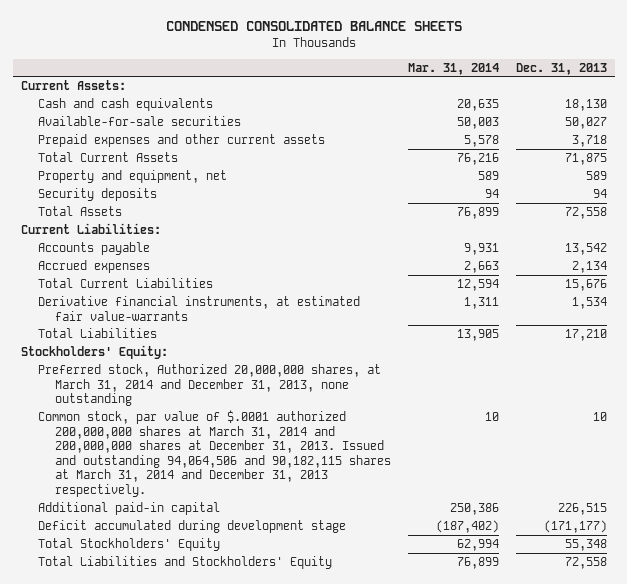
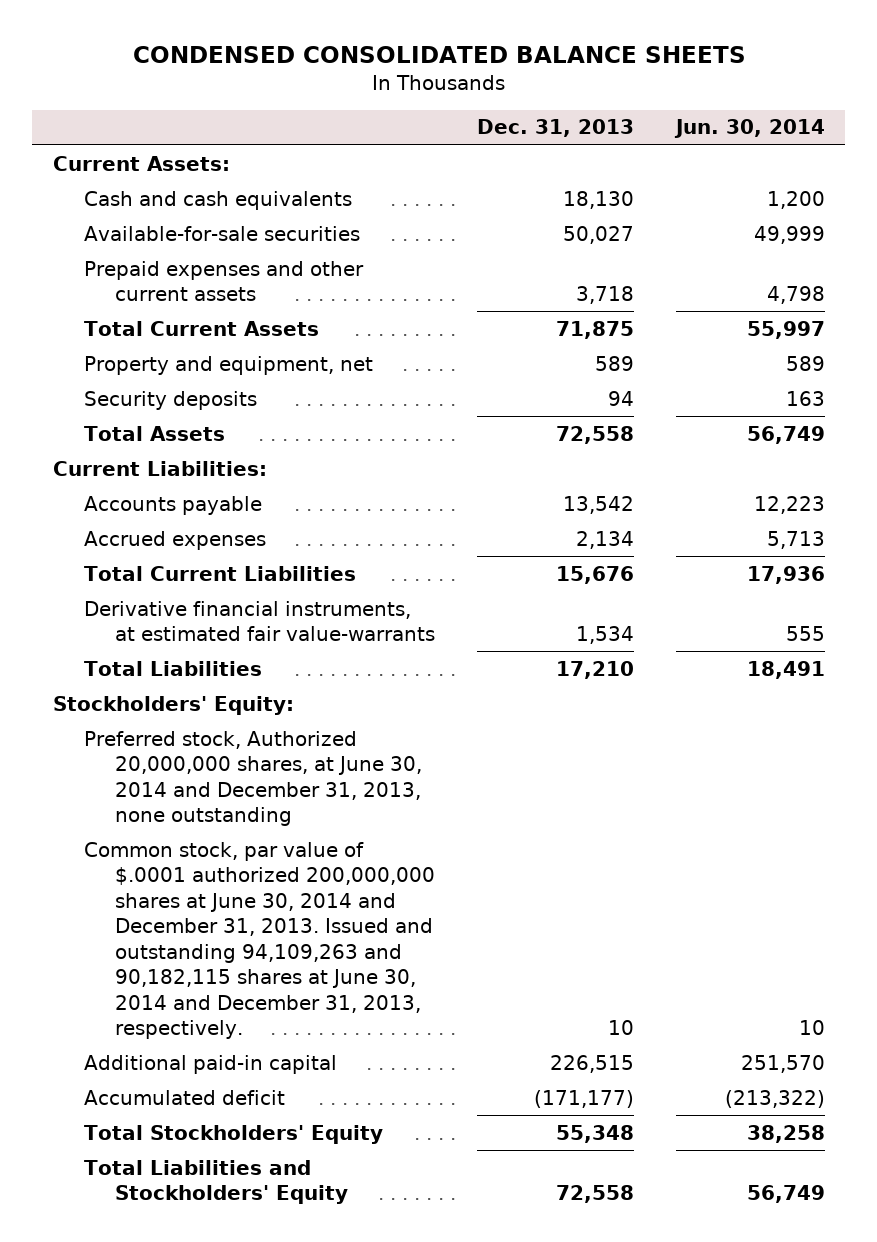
- | Mar. 31, 2014 | Dec. 31, 2013
+ | Dec. 31, 2013 | Jun. 30, 2014
- Preferred stock, Authorized 20,000,000 shares, at March 31, 2014 and December 31, 2013, none outstanding
- Common stock, par value of $.0001 authorized 200,000,000 shares at March 31, 2014 and 200,000,000 shares at December 31, 2013. Issued and outstanding 94,064,506 and 90,182,115 shares at March 31, 2014 and December 31, 2013 respectively. | 10 | 10
+ Preferred stock, Authorized 20,000,000 shares, at June 30, 2014 and December 31, 2013, none outstanding
+ Common stock, par value of $.0001 authorized 200,000,000 shares at June 30, 2014 and December 31, 2013. Issued and outstanding 94,109,263 and 90,182,115 shares at June 30, 2014 and December 31, 2013, respectively. | 10 | 10
- Deficit accumulated during development stage | (187,402) | (171,177)
+ Accumulated deficit | (171,177) | (213,322)

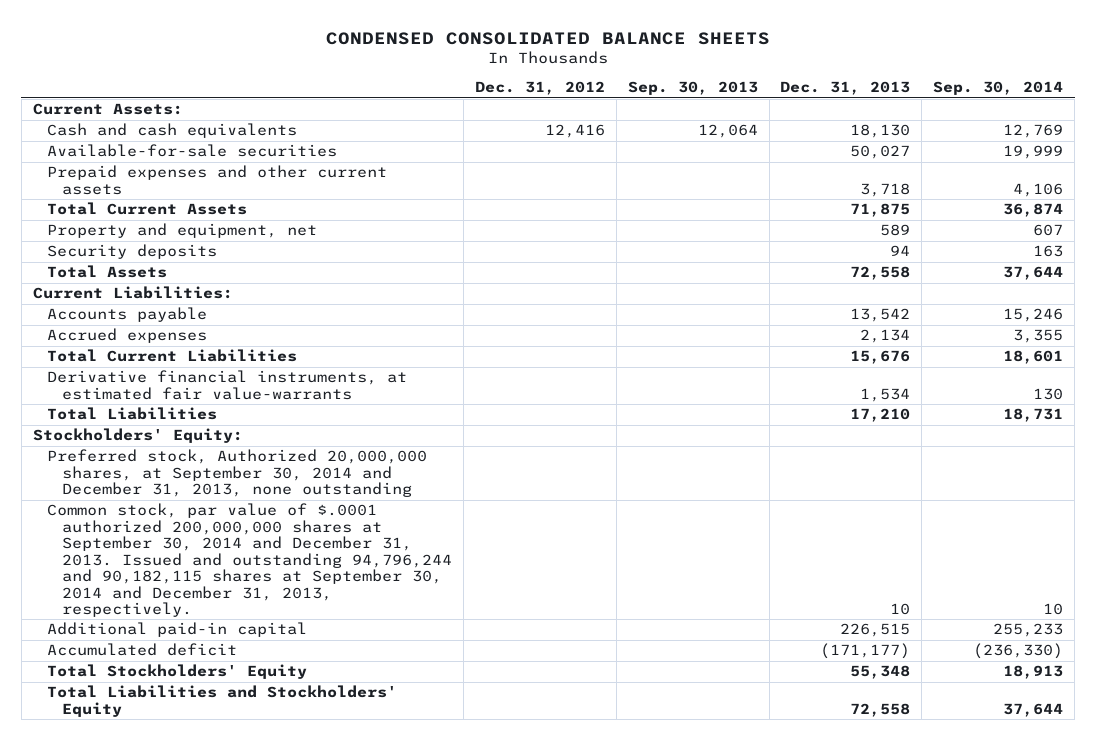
- | Dec. 31, 2013 | Jun. 30, 2014
+ | Dec. 31, 2012 | Sep. 30, 2013 | Dec. 31, 2013 | Sep. 30, 2014
- Preferred stock, Authorized 20,000,000 shares, at June 30, 2014 and December 31, 2013, none outstanding
- Common stock, par value of $.0001 authorized 200,000,000 shares at June 30, 2014 and December 31, 2013. Issued and outstanding 94,109,263 and 90,182,115 shares at June 30, 2014 and December 31, 2013, respectively. | 10 | 10
+ Preferred stock, Authorized 20,000,000 shares, at September 30, 2014 and December 31, 2013, none outstanding
+ Common stock, par value of $.0001 authorized 200,000,000 shares at September 30, 2014 and December 31, 2013. Issued and outstanding 94,796,244 and 90,182,115 shares at September 30, 2014 and December 31, 2013, respectively. | | | 10 | 10

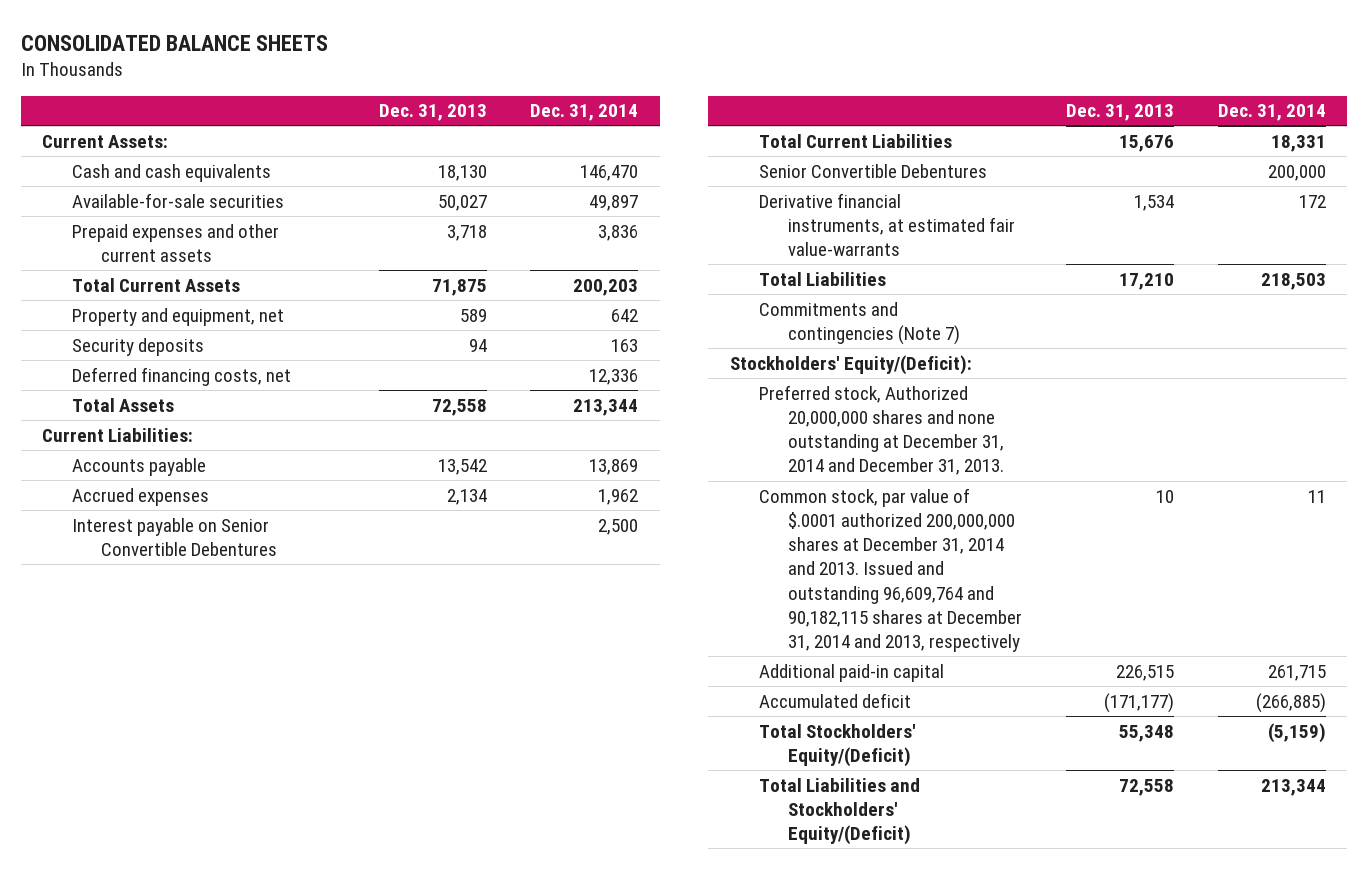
- CONDENSED CONSOLIDATED BALANCE SHEETS
+ CONSOLIDATED BALANCE SHEETS
- | Dec. 31, 2012 | Sep. 30, 2013 | Dec. 31, 2013 | Sep. 30, 2014
+ | Dec. 31, 2013 | Dec. 31, 2014
+ Deferred financing costs, net | | 12,336
+ Interest payable on Senior Convertible Debentures | | 2,500
+ Senior Convertible Debentures | | 200,000
- Stockholders' Equity:
- Preferred stock, Authorized 20,000,000 shares, at September 30, 2014 and December 31, 2013, none outstanding
- Common stock, par value of $.0001 authorized 200,000,000 shares at September 30, 2014 and December 31, 2013. Issued and outstanding 94,796,244 and 90,182,115 shares at September 30, 2014 and December 31, 2013, respectively. | | | 10 | 10
+ Commitments and contingencies (Note 7)
+ Stockholders' Equity/(Deficit):
+ Preferred stock, Authorized 20,000,000 shares and none outstanding at December 31, 2014 and December 31, 2013.
+ Common stock, par value of $.0001 authorized 200,000,000 shares at December 31, 2014 and 2013. Issued and outstanding 96,609,764 and 90,182,115 shares at December 31, 2014 and 2013, respectively | 10 | 11
- Total Stockholders' Equity | | | 55,348 | 18,913
- Total Liabilities and Stockholders' Equity | | | 72,558 | 37,644
+ Total Stockholders' Equity/(Deficit) | 55,348 | (5,159)
+ Total Liabilities and Stockholders' Equity/(Deficit) | 72,558 | 213,344

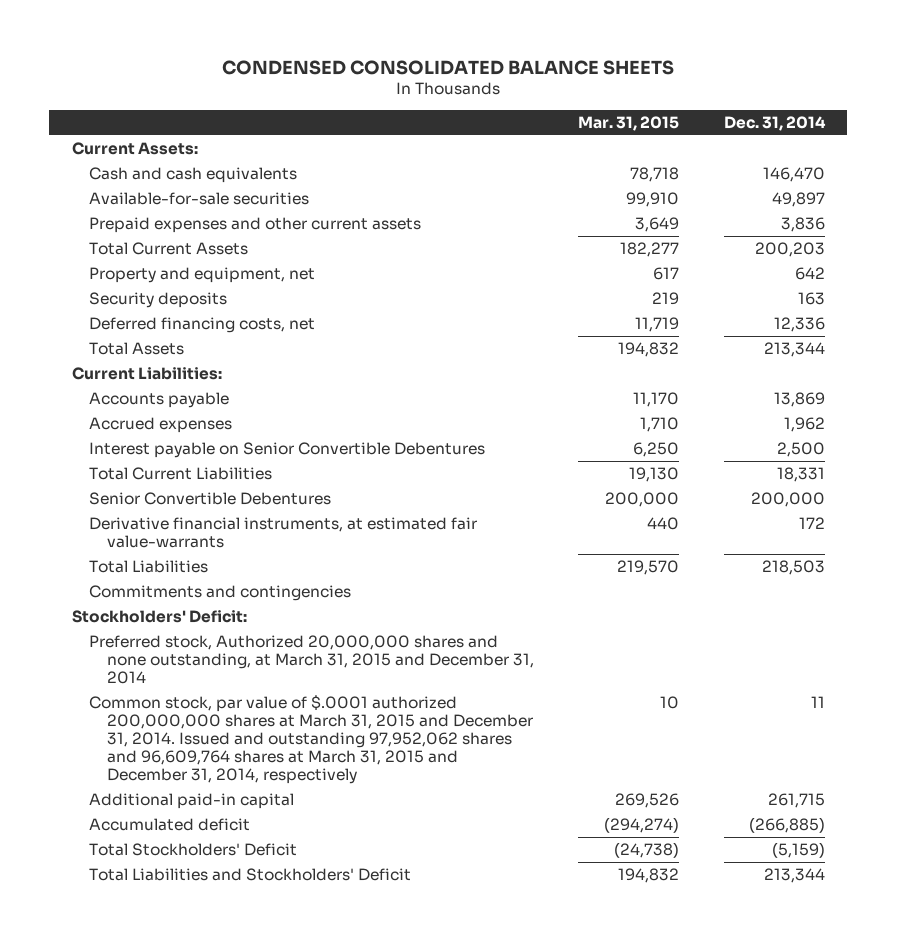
- CONSOLIDATED BALANCE SHEETS
+ CONDENSED CONSOLIDATED BALANCE SHEETS
- | Dec. 31, 2013 | Dec. 31, 2014
+ | Mar. 31, 2015 | Dec. 31, 2014
- Commitments and contingencies (Note 7)
- Stockholders' Equity/(Deficit):
- Preferred stock, Authorized 20,000,000 shares and none outstanding at December 31, 2014 and December 31, 2013.
- Common stock, par value of $.0001 authorized 200,000,000 shares at December 31, 2014 and 2013. Issued and outstanding 96,609,764 and 90,182,115 shares at December 31, 2014 and 2013, respectively | 10 | 11
+ Commitments and contingencies
+ Stockholders' Deficit:
+ Preferred stock, Authorized 20,000,000 shares and none outstanding, at March 31, 2015 and December 31, 2014
+ Common stock, par value of $.0001 authorized 200,000,000 shares at March 31, 2015 and December 31, 2014. Issued and outstanding 97,952,062 shares and 96,609,764 shares at March 31, 2015 and December 31, 2014, respectively | 10 | 11
- Total Stockholders' Equity/(Deficit) | 55,348 | (5,159)
- Total Liabilities and Stockholders' Equity/(Deficit) | 72,558 | 213,344
+ Total Stockholders' Deficit | (24,738) | (5,159)
+ Total Liabilities and Stockholders' Deficit | 194,832 | 213,344

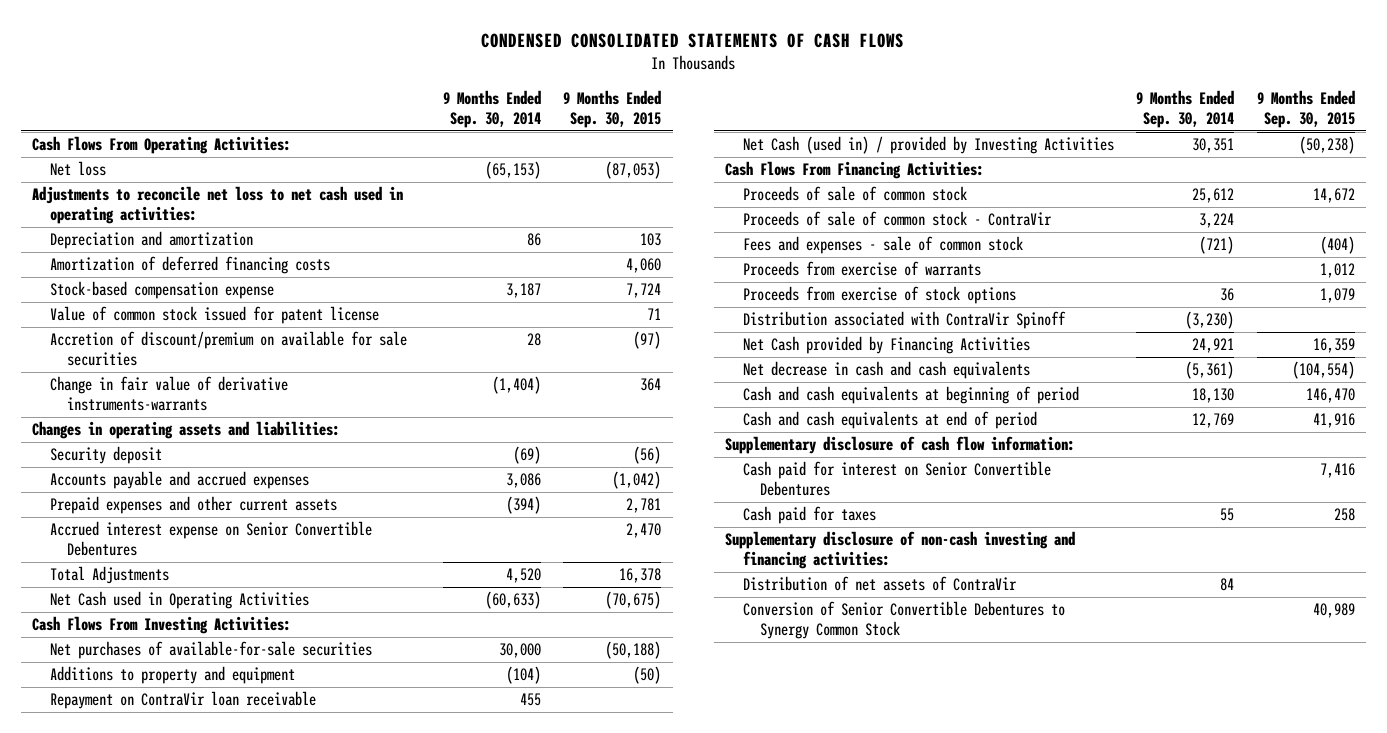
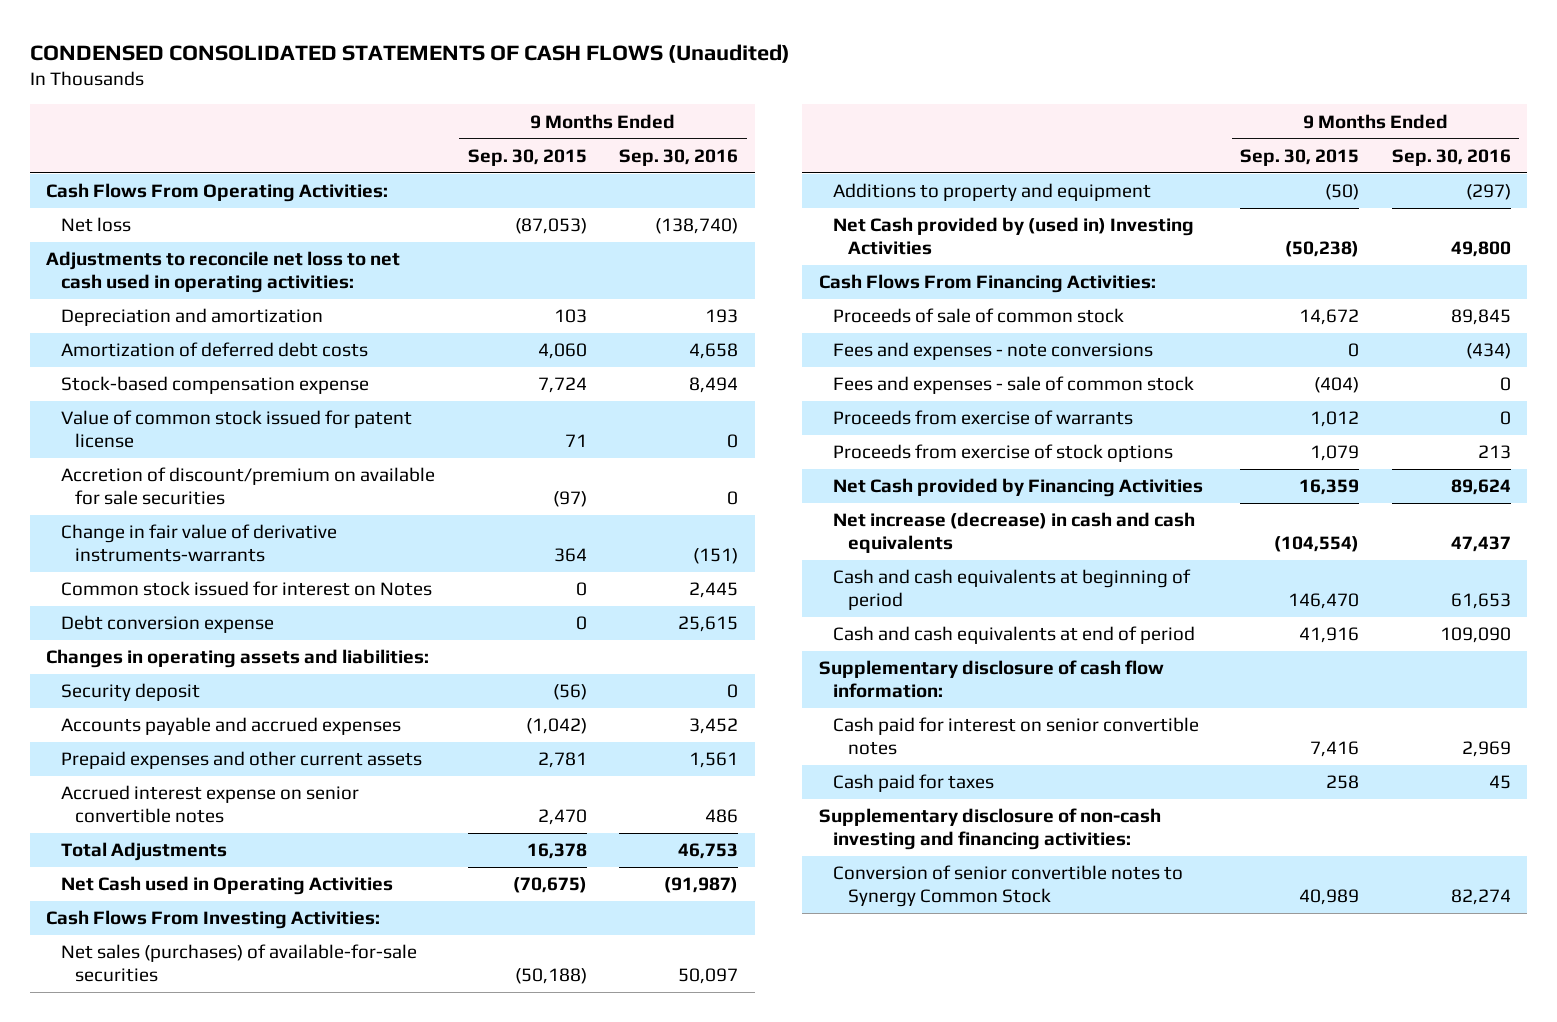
- CONDENSED CONSOLIDATED STATEMENTS OF CASH FLOWS
+ CONDENSED CONSOLIDATED STATEMENTS OF CASH FLOWS (Unaudited)
- | 9 Months Ended Sep. 30, 2014 | 9 Months Ended Sep. 30, 2015
+ | 9 Months Ended Sep. 30, 2015 | 9 Months Ended Sep. 30, 2016
- Amortization of deferred financing costs | | 4,060
+ Amortization of deferred debt costs | 4,060 | 4,658
+ Common stock issued for interest on Notes | 0 | 2,445
+ Debt conversion expense | 0 | 25,615
- Accrued interest expense on Senior Convertible Debentures | | 2,470
+ Accrued interest expense on senior convertible notes | 2,470 | 486
- Net purchases of available-for-sale securities | 30,000 | (50,188)
+ Net sales (purchases) of available-for-sale securities | (50,188) | 50,097
- Repayment on ContraVir loan receivable | 455 |
- Net Cash (used in) / provided by Investing Activities | 30,351 | (50,238)
+ Net Cash provided by (used in) Investing Activities | (50,238) | 49,800
- Proceeds of sale of common stock - ContraVir | 3,224 |
+ Fees and expenses - note conversions | 0 | (434)
- Distribution associated with ContraVir Spinoff | (3,230) |
- Net decrease in cash and cash equivalents | (5,361) | (104,554)
+ Net increase (decrease) in cash and cash equivalents | (104,554) | 47,437
- Cash paid for interest on Senior Convertible Debentures | | 7,416
+ Cash paid for interest on senior convertible notes | 7,416 | 2,969
- Distribution of net assets of ContraVir | 84 |
- Conversion of Senior Convertible Debentures to Synergy Common Stock | | 40,989
+ Conversion of senior convertible notes to Synergy Common Stock | 40,989 | 82,274

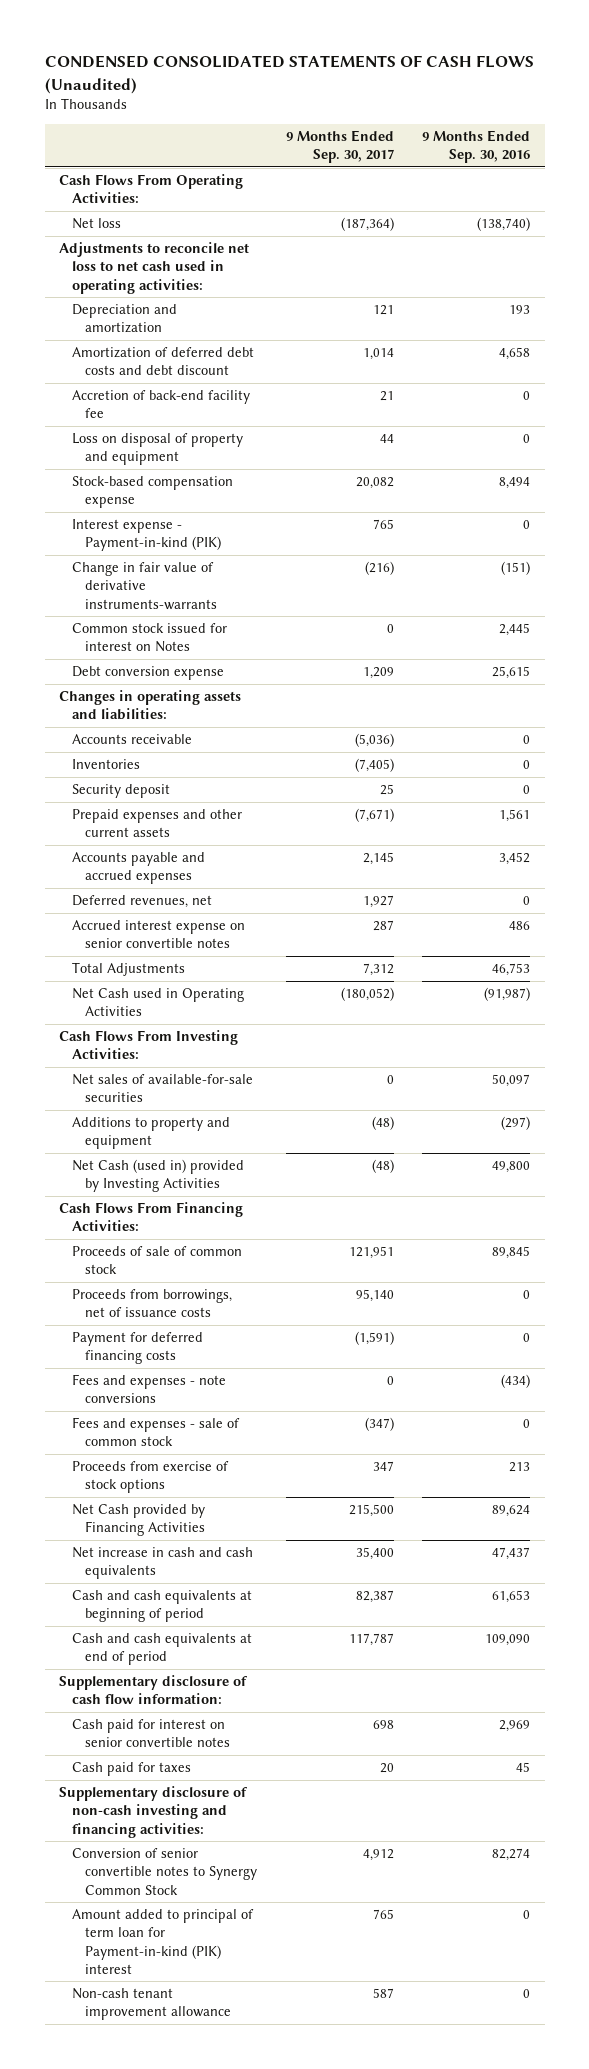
- | 9 Months Ended Sep. 30, 2015 | 9 Months Ended Sep. 30, 2016
+ | 9 Months Ended Sep. 30, 2017 | 9 Months Ended Sep. 30, 2016
- Amortization of deferred debt costs | 4,060 | 4,658
+ Amortization of deferred debt costs and debt discount | 1,014 | 4,658
+ Accretion of back-end facility fee | 21 | 0
+ Loss on disposal of property and equipment | 44 | 0
- Value of common stock issued for patent license | 71 | 0
- Accretion of discount/premium on available for sale securities | (97) | 0
+ Interest expense - Payment-in-kind (PIK) | 765 | 0
+ Accounts receivable | (5,036) | 0
+ Inventories | (7,405) | 0
moved down: Accounts payable and accrued expenses | 2,145 | 3,452
+ Deferred revenues, net | 1,927 | 0
- Net sales (purchases) of available-for-sale securities | (50,188) | 50,097
+ Net sales of available-for-sale securities | 0 | 50,097
- Net Cash provided by (used in) Investing Activities | (50,238) | 49,800
+ Net Cash (used in) provided by Investing Activities | (48) | 49,800
+ Proceeds from borrowings, net of issuance costs | 95,140 | 0
+ Payment for deferred financing costs | (1,591) | 0
- Proceeds from exercise of warrants | 1,012 | 0
- Net increase (decrease) in cash and cash equivalents | (104,554) | 47,437
+ Net increase in cash and cash equivalents | 35,400 | 47,437
+ Amount added to principal of term loan for Payment-in-kind (PIK) interest | 765 | 0
+ Non-cash tenant improvement allowance | 587 | 0

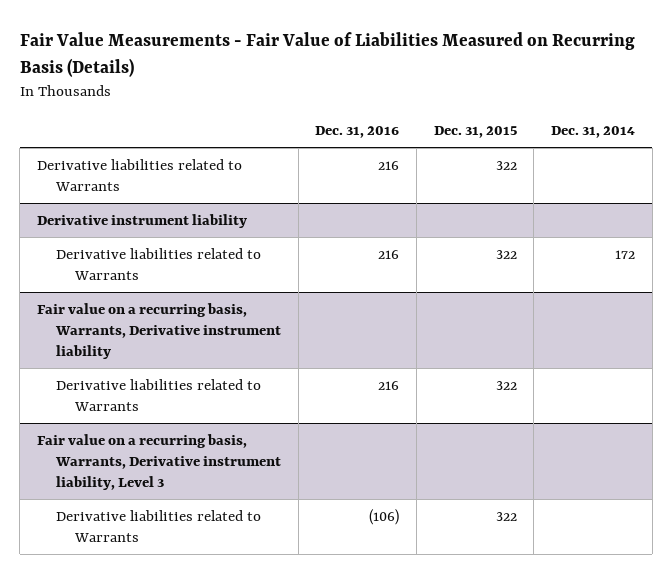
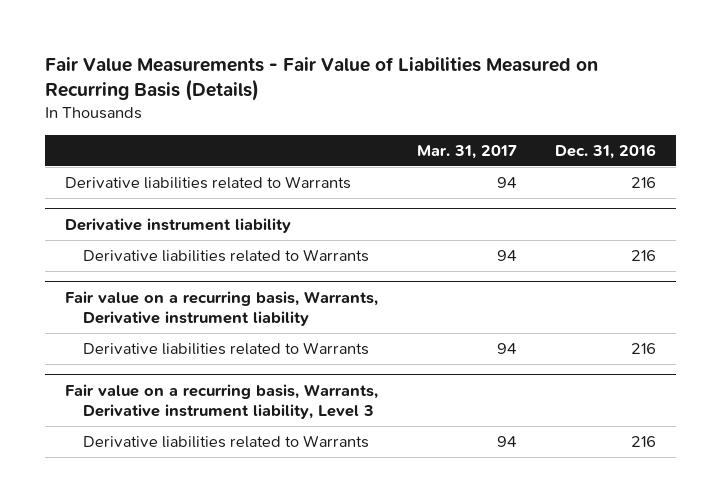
- | Dec. 31, 2016 | Dec. 31, 2015 | Dec. 31, 2014
+ | Mar. 31, 2017 | Dec. 31, 2016
@ Fair value on a recurring basis, Warrants, Derivative instrument liability, Level 3
- Derivative liabilities related to Warrants | (106) | 322 |
+ Derivative liabilities related to Warrants | 94 | 216

